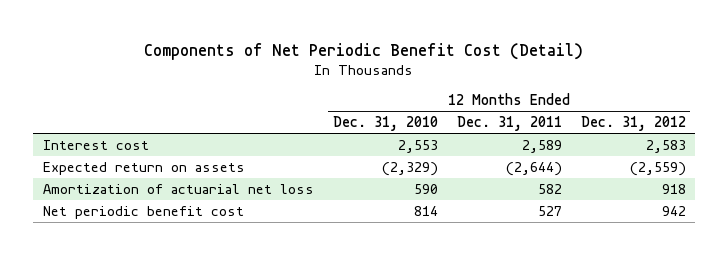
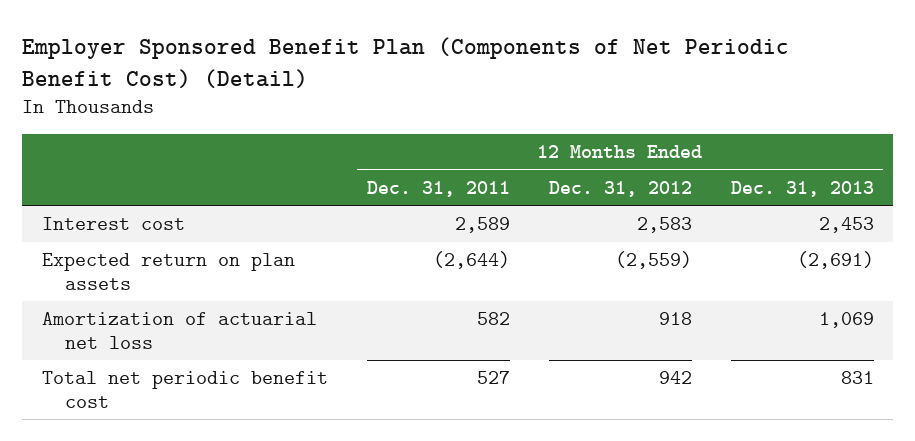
- Components of Net Periodic Benefit Cost (Detail)
+ Employer Sponsored Benefit Plan (Components of Net Periodic Benefit Cost) (Detail)
- | 12 Months Ended Dec. 31, 2010 | 12 Months Ended Dec. 31, 2011 | 12 Months Ended Dec. 31, 2012
+ | 12 Months Ended Dec. 31, 2011 | 12 Months Ended Dec. 31, 2012 | 12 Months Ended Dec. 31, 2013
- Expected return on assets | (2,329) | (2,644) | (2,559)
+ Expected return on plan assets | (2,644) | (2,559) | (2,691)
- Net periodic benefit cost | 814 | 527 | 942
+ Total net periodic benefit cost | 527 | 942 | 831

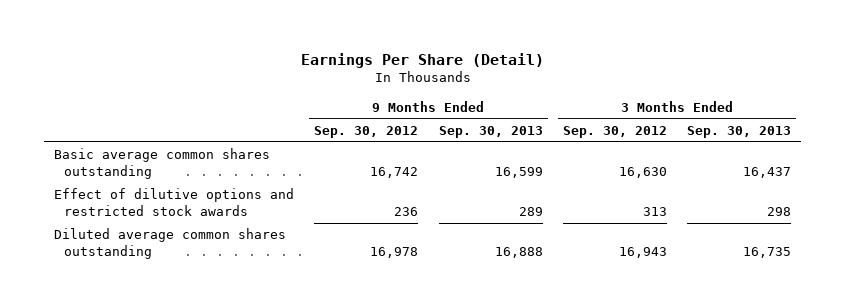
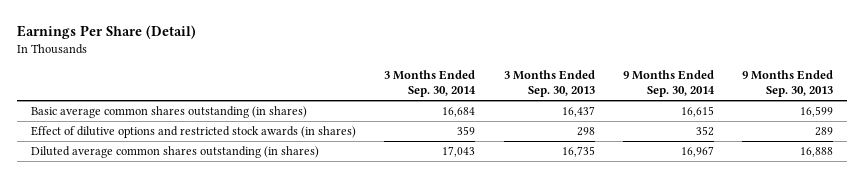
- | 9 Months Ended Sep. 30, 2012 | 9 Months Ended Sep. 30, 2013 | 3 Months Ended Sep. 30, 2012 | 3 Months Ended Sep. 30, 2013
+ | 3 Months Ended Sep. 30, 2014 | 3 Months Ended Sep. 30, 2013 | 9 Months Ended Sep. 30, 2014 | 9 Months Ended Sep. 30, 2013
- Basic average common shares outstanding | 16,742 | 16,599 | 16,630 | 16,437
- Effect of dilutive options and restricted stock awards | 236 | 289 | 313 | 298
- Diluted average common shares outstanding | 16,978 | 16,888 | 16,943 | 16,735
+ Basic average common shares outstanding (in shares) | 16,684 | 16,437 | 16,615 | 16,599
+ Effect of dilutive options and restricted stock awards (in shares) | 359 | 298 | 352 | 289
+ Diluted average common shares outstanding (in shares) | 17,043 | 16,735 | 16,967 | 16,888

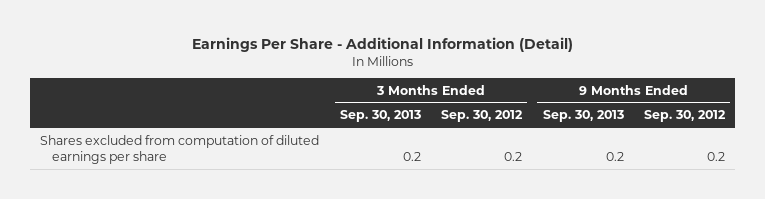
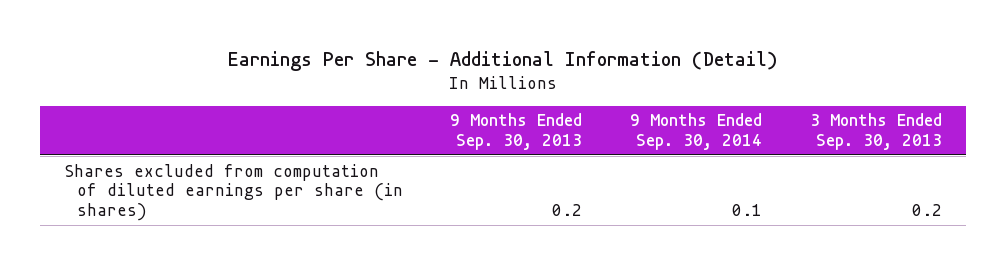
- | 3 Months Ended Sep. 30, 2013 | 3 Months Ended Sep. 30, 2012 | 9 Months Ended Sep. 30, 2013 | 9 Months Ended Sep. 30, 2012
+ | 9 Months Ended Sep. 30, 2013 | 9 Months Ended Sep. 30, 2014 | 3 Months Ended Sep. 30, 2013
- Shares excluded from computation of diluted earnings per share | 0.2 | 0.2 | 0.2 | 0.2
+ Shares excluded from computation of diluted earnings per share (in shares) | 0.2 | 0.1 | 0.2

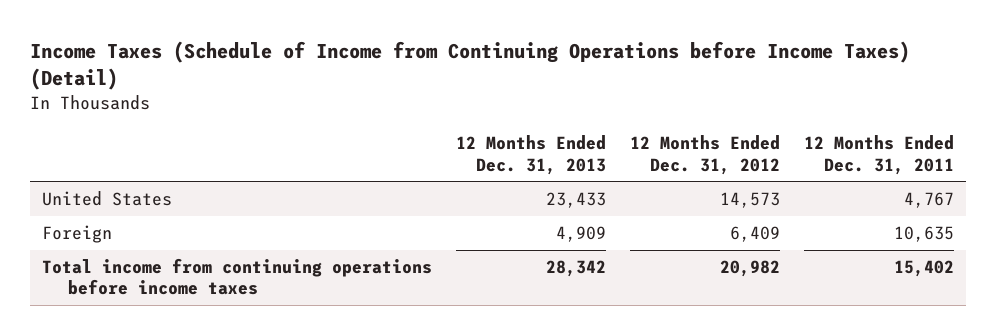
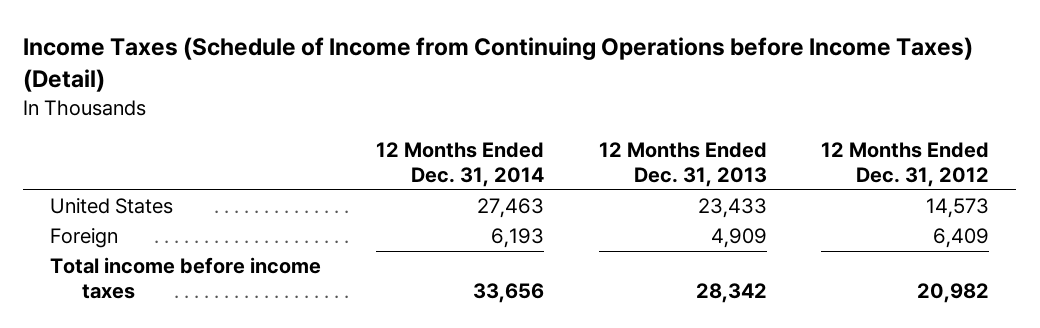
- | 12 Months Ended Dec. 31, 2013 | 12 Months Ended Dec. 31, 2012 | 12 Months Ended Dec. 31, 2011
+ | 12 Months Ended Dec. 31, 2014 | 12 Months Ended Dec. 31, 2013 | 12 Months Ended Dec. 31, 2012
- Total income from continuing operations before income taxes | 28,342 | 20,982 | 15,402
+ Total income before income taxes | 33,656 | 28,342 | 20,982

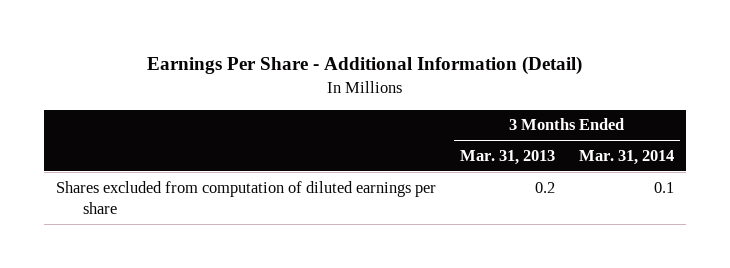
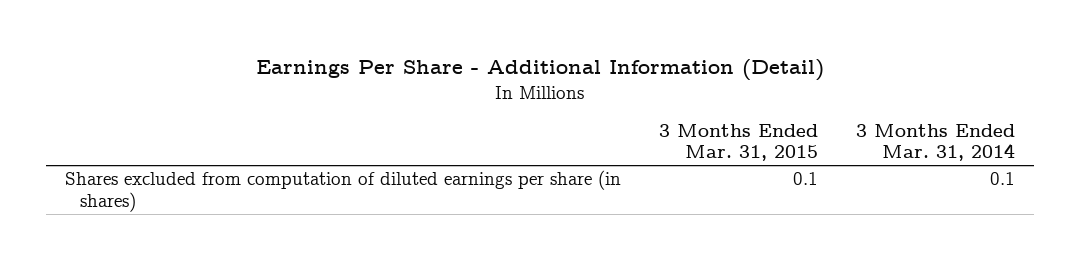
- | 3 Months Ended Mar. 31, 2013 | 3 Months Ended Mar. 31, 2014
+ | 3 Months Ended Mar. 31, 2015 | 3 Months Ended Mar. 31, 2014
- Shares excluded from computation of diluted earnings per share | 0.2 | 0.1
+ Shares excluded from computation of diluted earnings per share (in shares) | 0.1 | 0.1

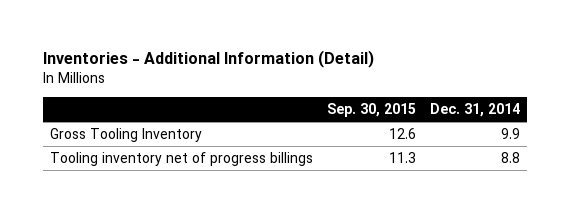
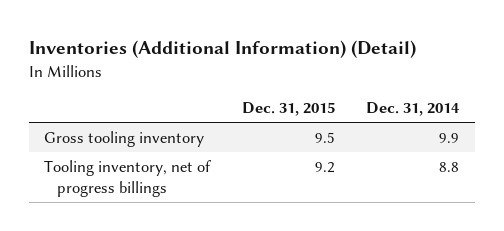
- Inventories - Additional Information (Detail)
+ Inventories (Additional Information) (Detail)
- | Sep. 30, 2015 | Dec. 31, 2014
+ | Dec. 31, 2015 | Dec. 31, 2014
- Gross Tooling Inventory | 12.6 | 9.9
- Tooling inventory net of progress billings | 11.3 | 8.8
+ Gross tooling inventory | 9.5 | 9.9
+ Tooling inventory, net of progress billings | 9.2 | 8.8

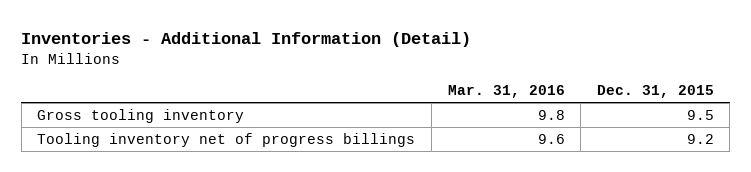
- Inventories (Additional Information) (Detail)
+ Inventories - Additional Information (Detail)
- | Dec. 31, 2015 | Dec. 31, 2014
+ | Mar. 31, 2016 | Dec. 31, 2015
- Tooling inventory, net of progress billings | 9.2 | 8.8
+ Tooling inventory net of progress billings | 9.6 | 9.2

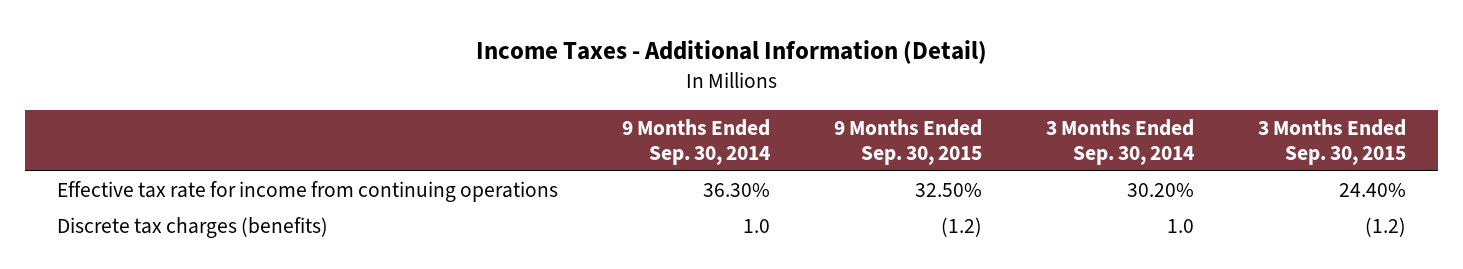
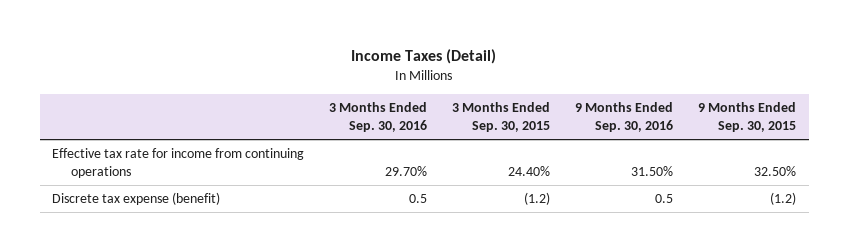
- Income Taxes - Additional Information (Detail)
+ Income Taxes (Detail)
- | 9 Months Ended Sep. 30, 2014 | 9 Months Ended Sep. 30, 2015 | 3 Months Ended Sep. 30, 2014 | 3 Months Ended Sep. 30, 2015
+ | 3 Months Ended Sep. 30, 2016 | 3 Months Ended Sep. 30, 2015 | 9 Months Ended Sep. 30, 2016 | 9 Months Ended Sep. 30, 2015
- Discrete tax charges (benefits) | 1.0 | (1.2) | 1.0 | (1.2)
+ Discrete tax expense (benefit) | 0.5 | (1.2) | 0.5 | (1.2)

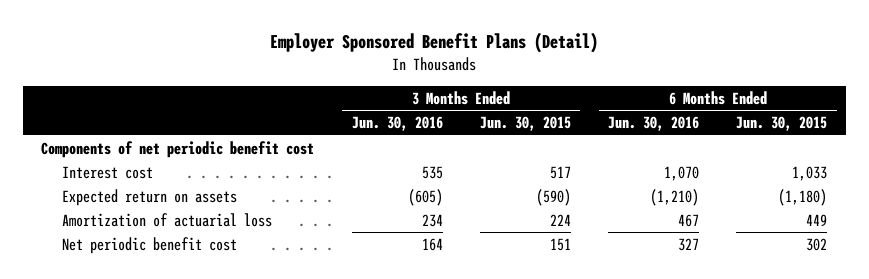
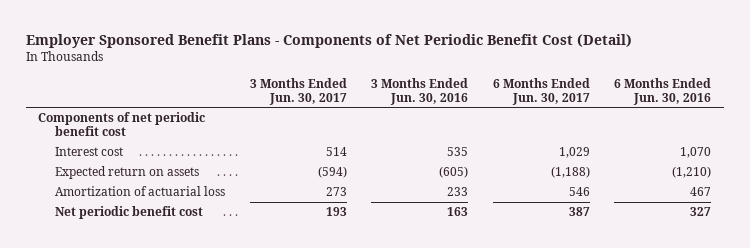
- Employer Sponsored Benefit Plans (Detail)
+ Employer Sponsored Benefit Plans - Components of Net Periodic Benefit Cost (Detail)
- | 3 Months Ended Jun. 30, 2016 | 3 Months Ended Jun. 30, 2015 | 6 Months Ended Jun. 30, 2016 | 6 Months Ended Jun. 30, 2015
+ | 3 Months Ended Jun. 30, 2017 | 3 Months Ended Jun. 30, 2016 | 6 Months Ended Jun. 30, 2017 | 6 Months Ended Jun. 30, 2016
- Amortization of actuarial loss | 234 | 224 | 467 | 449
- Net periodic benefit cost | 164 | 151 | 327 | 302
+ Amortization of actuarial loss | 273 | 233 | 546 | 467
+ Net periodic benefit cost | 193 | 163 | 387 | 327

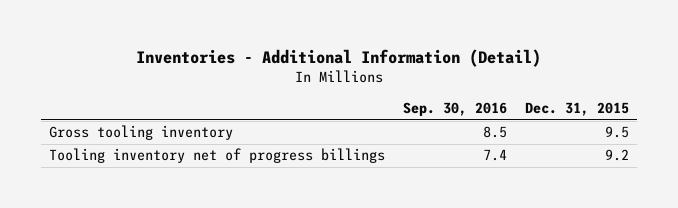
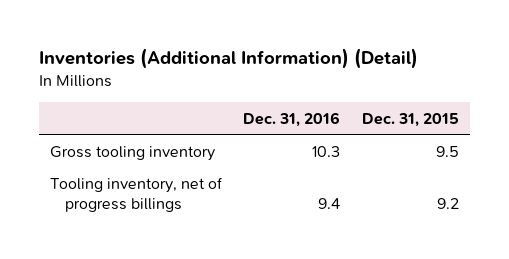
- Inventories - Additional Information (Detail)
+ Inventories (Additional Information) (Detail)
- | Sep. 30, 2016 | Dec. 31, 2015
+ | Dec. 31, 2016 | Dec. 31, 2015
- Tooling inventory net of progress billings | 7.4 | 9.2
+ Tooling inventory, net of progress billings | 9.4 | 9.2

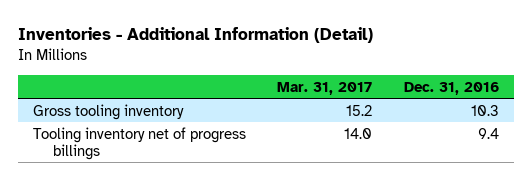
- Inventories (Additional Information) (Detail)
+ Inventories - Additional Information (Detail)
- | Dec. 31, 2016 | Dec. 31, 2015
+ | Mar. 31, 2017 | Dec. 31, 2016
- Tooling inventory, net of progress billings | 9.4 | 9.2
+ Tooling inventory net of progress billings | 14.0 | 9.4

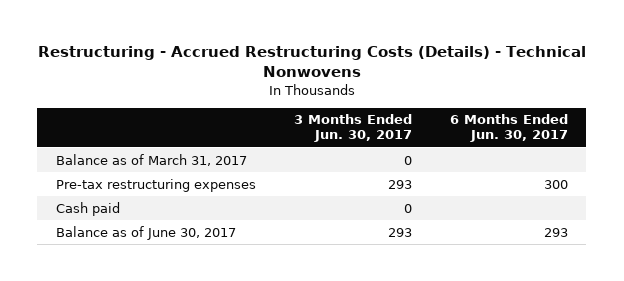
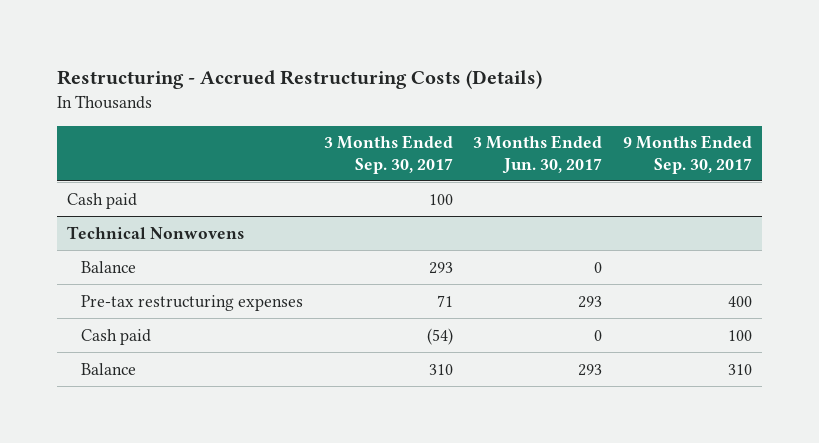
- Restructuring - Accrued Restructuring Costs (Details) - Technical Nonwovens
+ Restructuring - Accrued Restructuring Costs (Details)
- | 3 Months Ended Jun. 30, 2017 | 6 Months Ended Jun. 30, 2017
+ | 3 Months Ended Sep. 30, 2017 | 3 Months Ended Jun. 30, 2017 | 9 Months Ended Sep. 30, 2017
- Balance as of March 31, 2017 | 0 |
+ Cash paid | 100 | |
+ Technical Nonwovens
+ Balance | 293 | 0 |
- Balance as of June 30, 2017 | 293 | 293
+ Balance | 310 | 293 | 310

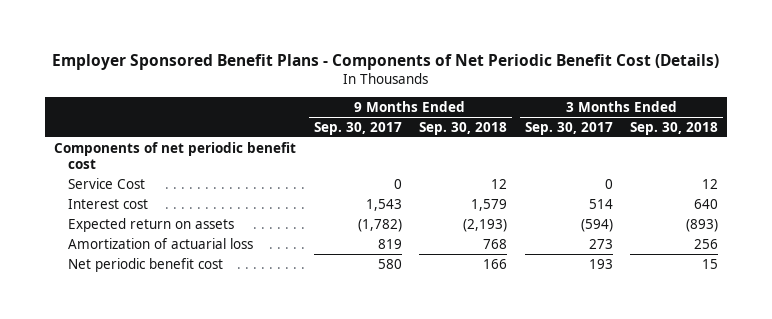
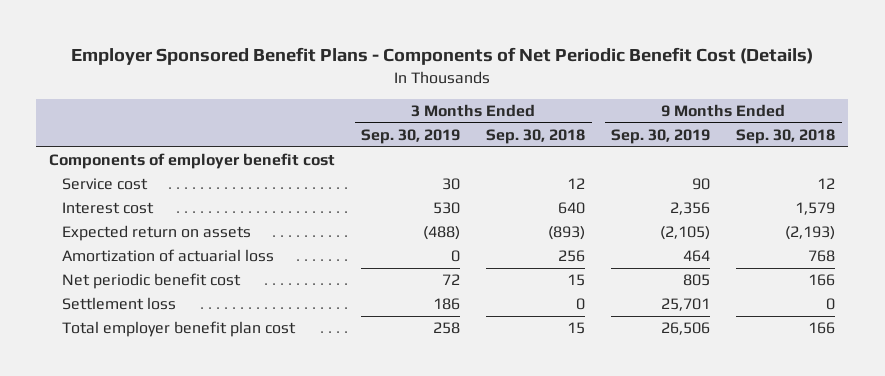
- | 9 Months Ended Sep. 30, 2017 | 9 Months Ended Sep. 30, 2018 | 3 Months Ended Sep. 30, 2017 | 3 Months Ended Sep. 30, 2018
+ | 3 Months Ended Sep. 30, 2019 | 3 Months Ended Sep. 30, 2018 | 9 Months Ended Sep. 30, 2019 | 9 Months Ended Sep. 30, 2018
- Components of net periodic benefit cost
- Service Cost | 0 | 12 | 0 | 12
+ Components of employer benefit cost
+ Service cost | 30 | 12 | 90 | 12
+ Settlement loss | 186 | 0 | 25,701 | 0
+ Total employer benefit plan cost | 258 | 15 | 26,506 | 166

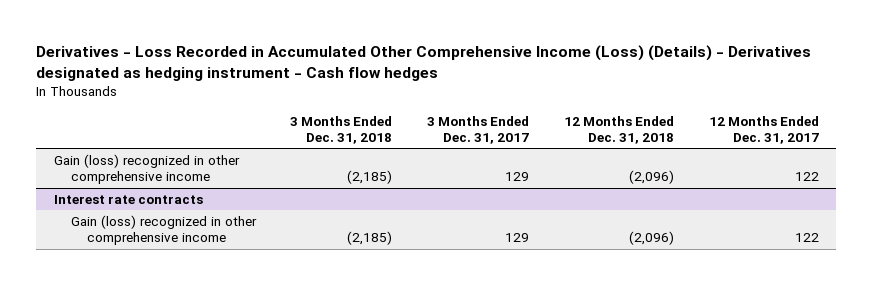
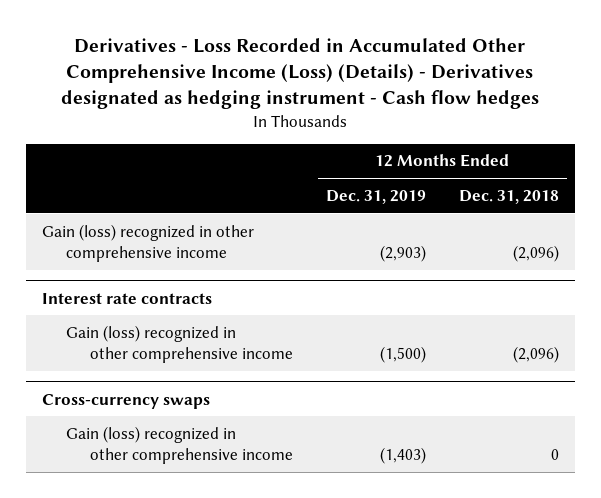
- | 3 Months Ended Dec. 31, 2018 | 3 Months Ended Dec. 31, 2017 | 12 Months Ended Dec. 31, 2018 | 12 Months Ended Dec. 31, 2017
+ | 12 Months Ended Dec. 31, 2019 | 12 Months Ended Dec. 31, 2018
+ Cross-currency swaps
+ Gain (loss) recognized in other comprehensive income | (1,403) | 0

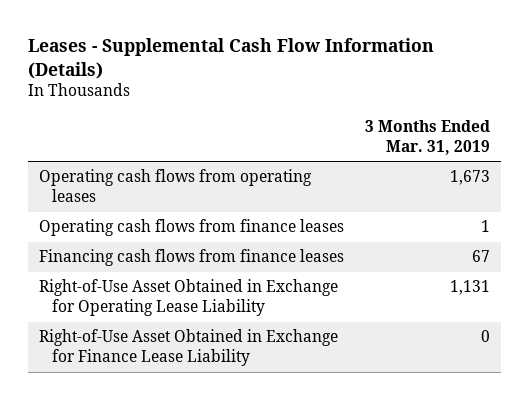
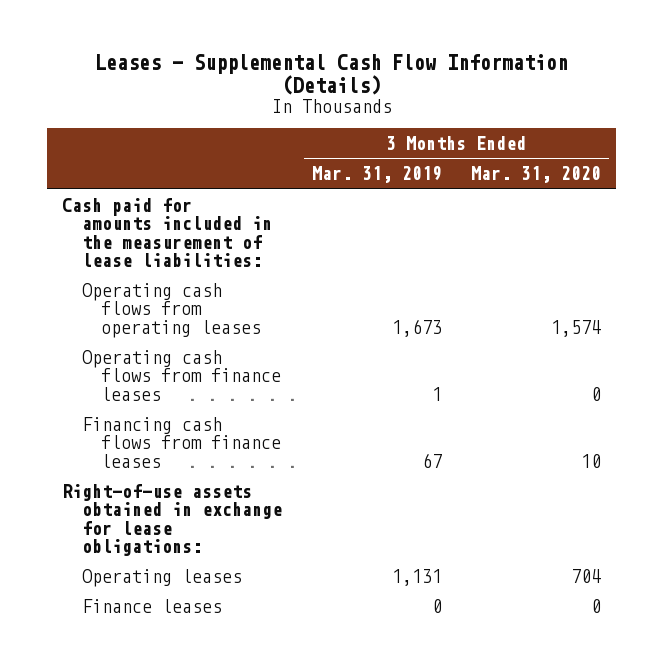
- | 3 Months Ended Mar. 31, 2019
+ | 3 Months Ended Mar. 31, 2019 | 3 Months Ended Mar. 31, 2020
+ Cash paid for amounts included in the measurement of lease liabilities:
- Right-of-Use Asset Obtained in Exchange for Operating Lease Liability | 1,131
- Right-of-Use Asset Obtained in Exchange for Finance Lease Liability | 0
+ Right-of-use assets obtained in exchange for lease obligations:
+ Operating leases | 1,131 | 704
+ Finance leases | 0 | 0

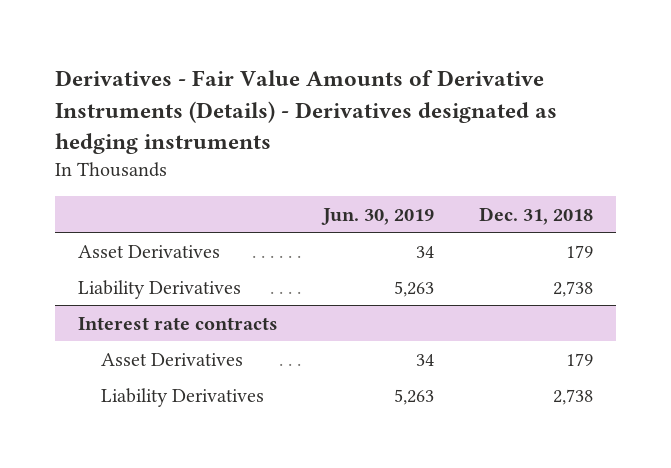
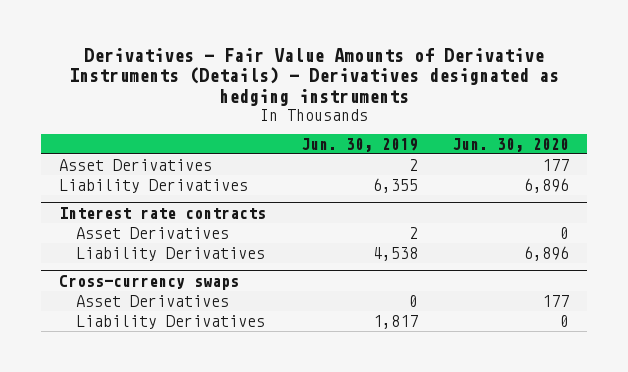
- | Jun. 30, 2019 | Dec. 31, 2018
+ | Jun. 30, 2019 | Jun. 30, 2020
- Asset Derivatives | 34 | 179
- Liability Derivatives | 5,263 | 2,738
+ Asset Derivatives | 2 | 177
+ Liability Derivatives | 6,355 | 6,896
@ Interest rate contracts
- Asset Derivatives | 34 | 179
- Liability Derivatives | 5,263 | 2,738
+ Asset Derivatives | 2 | 0
+ Liability Derivatives | 4,538 | 6,896
+ Cross-currency swaps
+ Asset Derivatives | 0 | 177
+ Liability Derivatives | 1,817 | 0

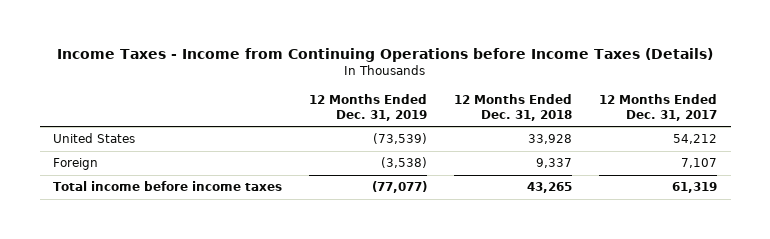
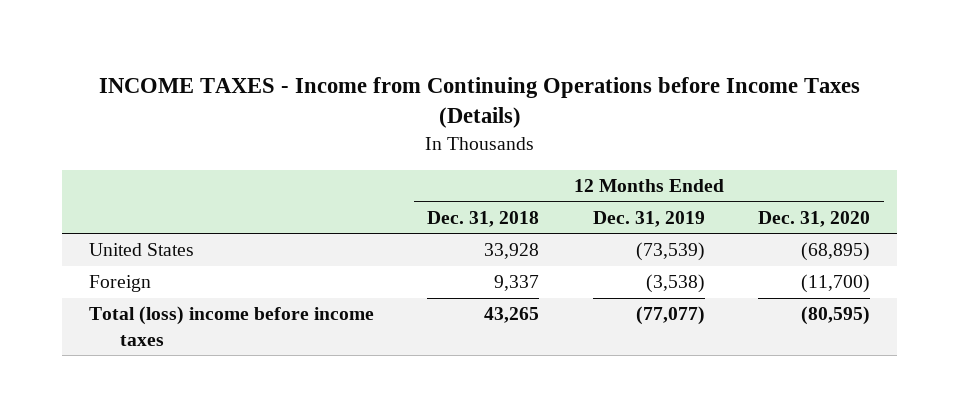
- Income Taxes - Income from Continuing Operations before Income Taxes (Details)
+ INCOME TAXES - Income from Continuing Operations before Income Taxes (Details)
- | 12 Months Ended Dec. 31, 2019 | 12 Months Ended Dec. 31, 2018 | 12 Months Ended Dec. 31, 2017
+ | 12 Months Ended Dec. 31, 2018 | 12 Months Ended Dec. 31, 2019 | 12 Months Ended Dec. 31, 2020
- Total income before income taxes | (77,077) | 43,265 | 61,319
+ Total (loss) income before income taxes | 43,265 | (77,077) | (80,595)

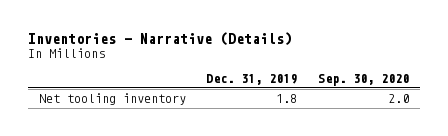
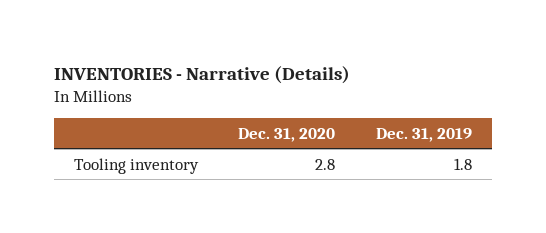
- Inventories - Narrative (Details)
+ INVENTORIES - Narrative (Details)
- | Dec. 31, 2019 | Sep. 30, 2020
+ | Dec. 31, 2020 | Dec. 31, 2019
- Net tooling inventory | 1.8 | 2.0
+ Tooling inventory | 2.8 | 1.8

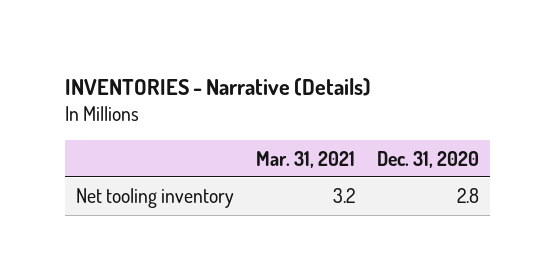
- | Dec. 31, 2020 | Dec. 31, 2019
+ | Mar. 31, 2021 | Dec. 31, 2020
- Tooling inventory | 2.8 | 1.8
+ Net tooling inventory | 3.2 | 2.8

